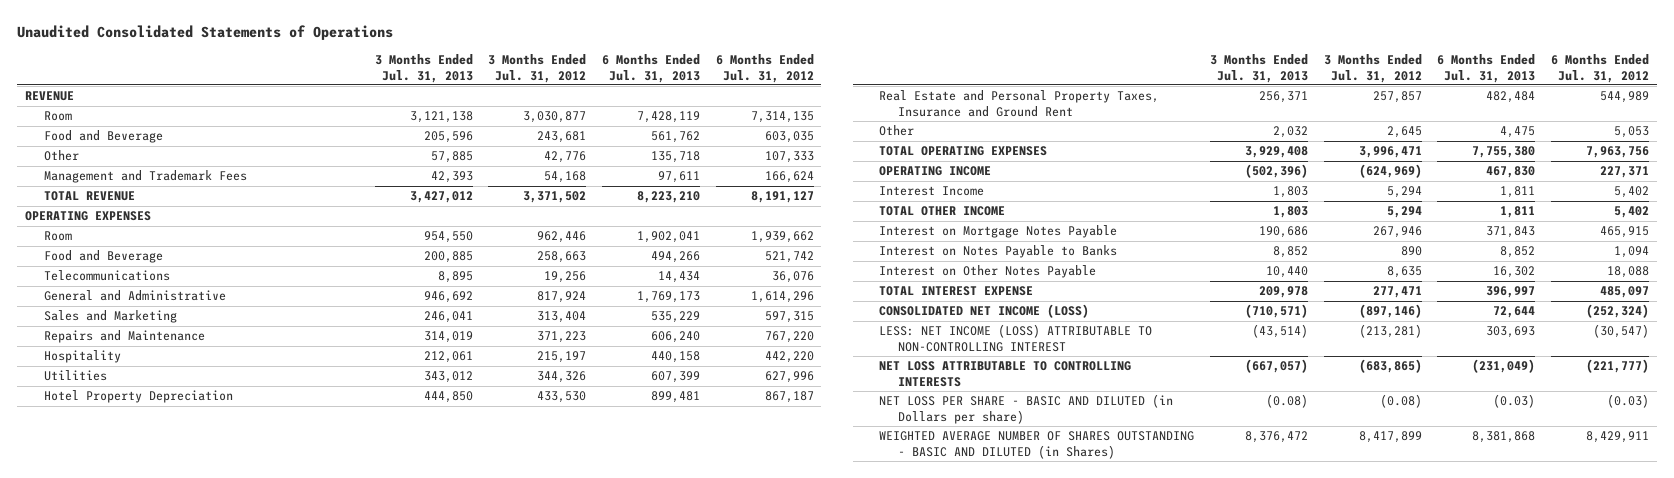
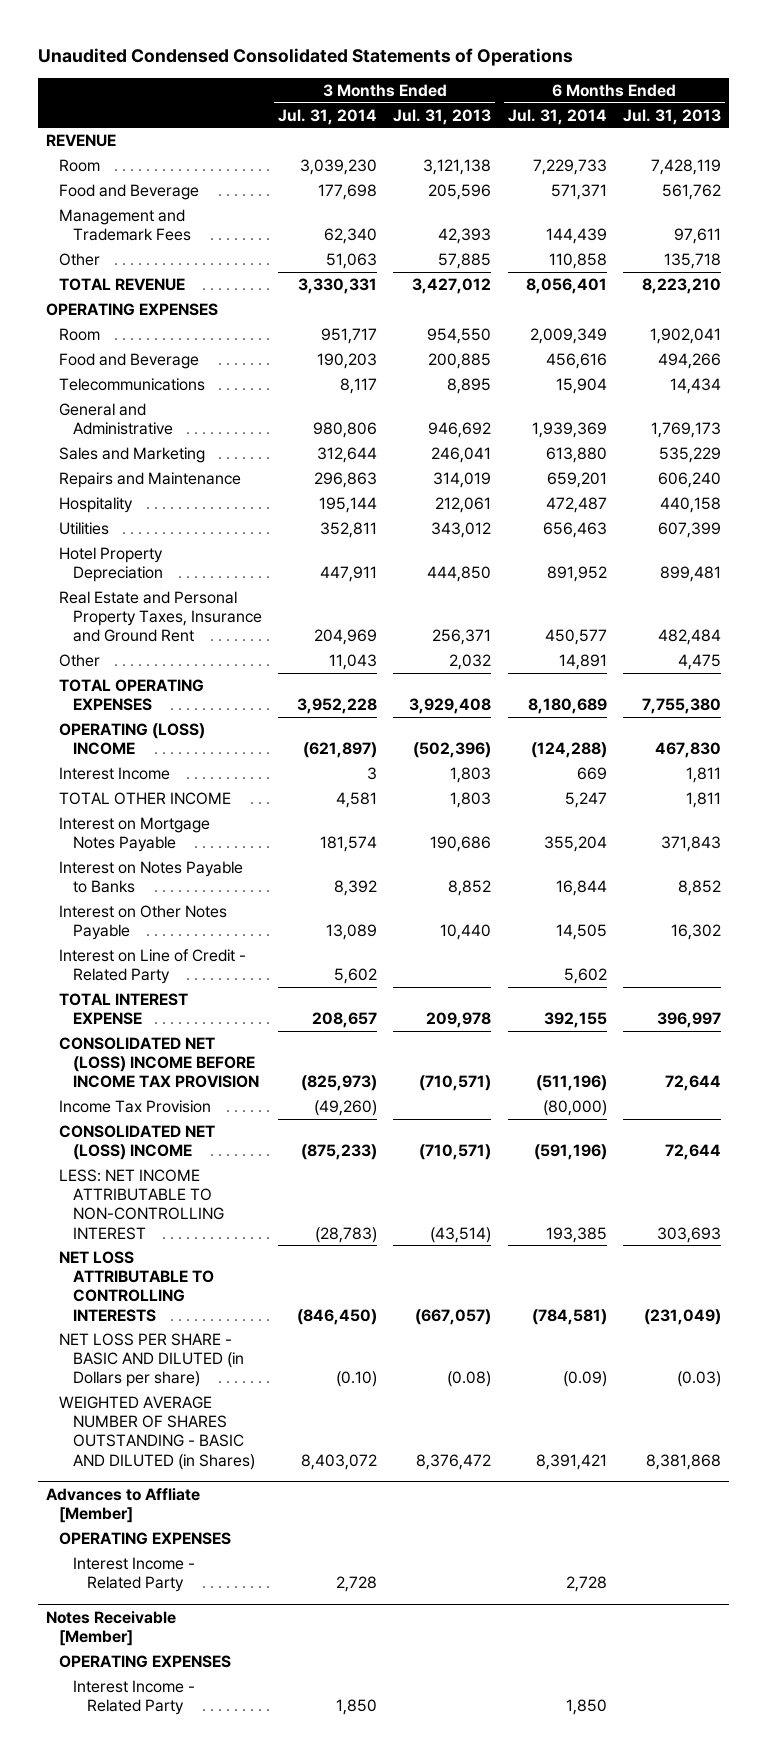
- Unaudited Consolidated Statements of Operations
+ Unaudited Condensed Consolidated Statements of Operations
- | 3 Months Ended Jul. 31, 2013 | 3 Months Ended Jul. 31, 2012 | 6 Months Ended Jul. 31, 2013 | 6 Months Ended Jul. 31, 2012
+ | 3 Months Ended Jul. 31, 2014 | 3 Months Ended Jul. 31, 2013 | 6 Months Ended Jul. 31, 2014 | 6 Months Ended Jul. 31, 2013
moved down: Other | 51,063 | 57,885 | 110,858 | 135,718
- OPERATING INCOME | (502,396) | (624,969) | 467,830 | 227,371
+ OPERATING (LOSS) INCOME | (621,897) | (502,396) | (124,288) | 467,830
+ Interest on Line of Credit - Related Party | 5,602 | | 5,602 |
- CONSOLIDATED NET INCOME (LOSS) | (710,571) | (897,146) | 72,644 | (252,324)
- LESS: NET INCOME (LOSS) ATTRIBUTABLE TO NON-CONTROLLING INTEREST | (43,514) | (213,281) | 303,693 | (30,547)
+ CONSOLIDATED NET (LOSS) INCOME BEFORE INCOME TAX PROVISION | (825,973) | (710,571) | (511,196) | 72,644
+ Income Tax Provision | (49,260) | | (80,000) |
+ CONSOLIDATED NET (LOSS) INCOME | (875,233) | (710,571) | (591,196) | 72,644
+ LESS: NET INCOME ATTRIBUTABLE TO NON-CONTROLLING INTEREST | (28,783) | (43,514) | 193,385 | 303,693
+ Advances to Affliate [Member]
+ OPERATING EXPENSES
+ Interest Income - Related Party | 2,728 | | 2,728 |
+ Notes Receivable [Member]
+ OPERATING EXPENSES
+ Interest Income - Related Party | 1,850 | | 1,850 |

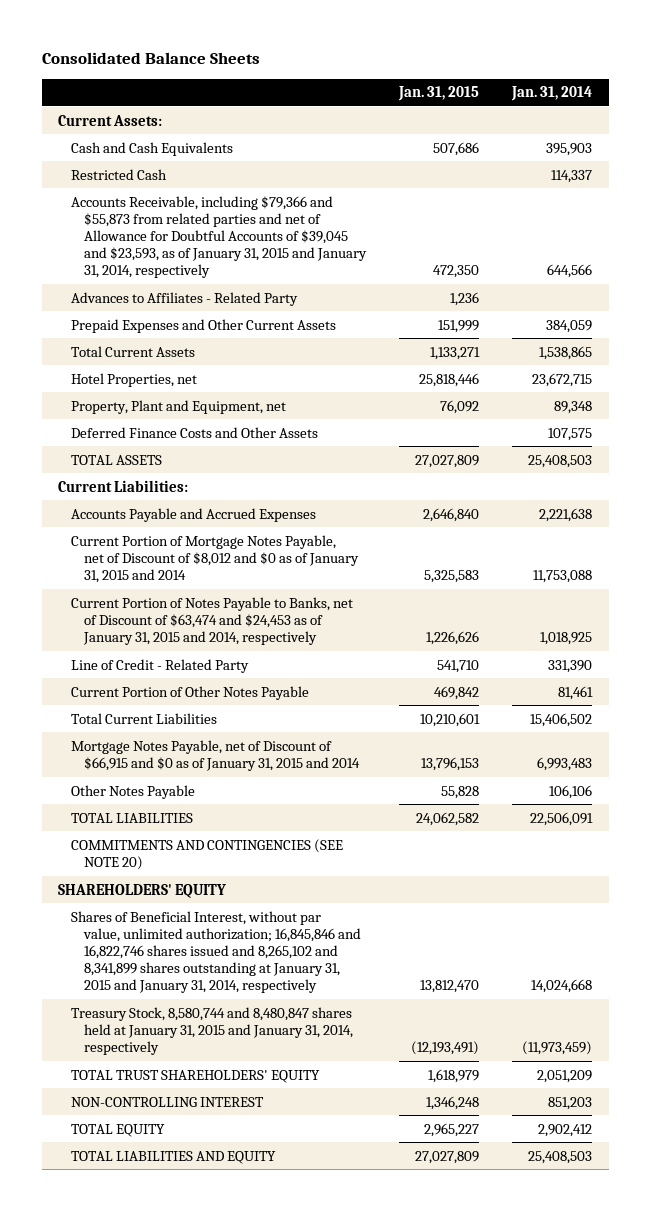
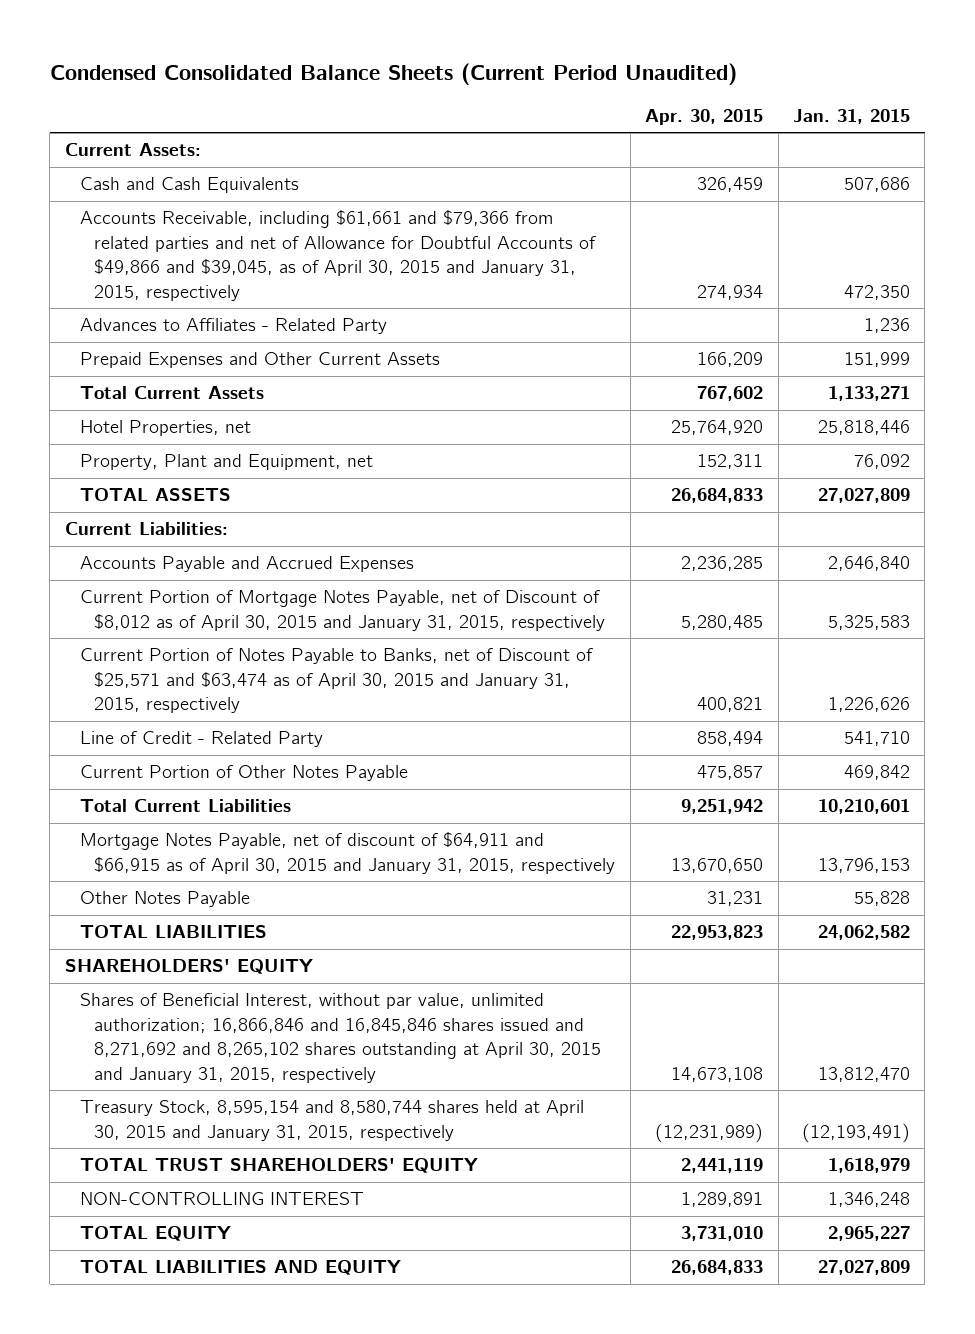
- Consolidated Balance Sheets
+ Condensed Consolidated Balance Sheets (Current Period Unaudited)
- | Jan. 31, 2015 | Jan. 31, 2014
+ | Apr. 30, 2015 | Jan. 31, 2015
- Restricted Cash | | 114,337
- Accounts Receivable, including $79,366 and $55,873 from related parties and net of Allowance for Doubtful Accounts of $39,045 and $23,593, as of January 31, 2015 and January 31, 2014, respectively | 472,350 | 644,566
+ Accounts Receivable, including $61,661 and $79,366 from related parties and net of Allowance for Doubtful Accounts of $49,866 and $39,045, as of April 30, 2015 and January 31, 2015, respectively | 274,934 | 472,350
- Deferred Finance Costs and Other Assets | | 107,575
- Current Portion of Mortgage Notes Payable, net of Discount of $8,012 and $0 as of January 31, 2015 and 2014 | 5,325,583 | 11,753,088
- Current Portion of Notes Payable to Banks, net of Discount of $63,474 and $24,453 as of January 31, 2015 and 2014, respectively | 1,226,626 | 1,018,925
+ Current Portion of Mortgage Notes Payable, net of Discount of $8,012 as of April 30, 2015 and January 31, 2015, respectively | 5,280,485 | 5,325,583
+ Current Portion of Notes Payable to Banks, net of Discount of $25,571 and $63,474 as of April 30, 2015 and January 31, 2015, respectively | 400,821 | 1,226,626
- Mortgage Notes Payable, net of Discount of $66,915 and $0 as of January 31, 2015 and 2014 | 13,796,153 | 6,993,483
+ Mortgage Notes Payable, net of discount of $64,911 and $66,915 as of April 30, 2015 and January 31, 2015, respectively | 13,670,650 | 13,796,153
- COMMITMENTS AND CONTINGENCIES (SEE NOTE 20)
- Shares of Beneficial Interest, without par value, unlimited authorization; 16,845,846 and 16,822,746 shares issued and 8,265,102 and 8,341,899 shares outstanding at January 31, 2015 and January 31, 2014, respectively | 13,812,470 | 14,024,668
- Treasury Stock, 8,580,744 and 8,480,847 shares held at January 31, 2015 and January 31, 2014, respectively | (12,193,491) | (11,973,459)
+ Shares of Beneficial Interest, without par value, unlimited authorization; 16,866,846 and 16,845,846 shares issued and 8,271,692 and 8,265,102 shares outstanding at April 30, 2015 and January 31, 2015, respectively | 14,673,108 | 13,812,470
+ Treasury Stock, 8,595,154 and 8,580,744 shares held at April 30, 2015 and January 31, 2015, respectively | (12,231,989) | (12,193,491)

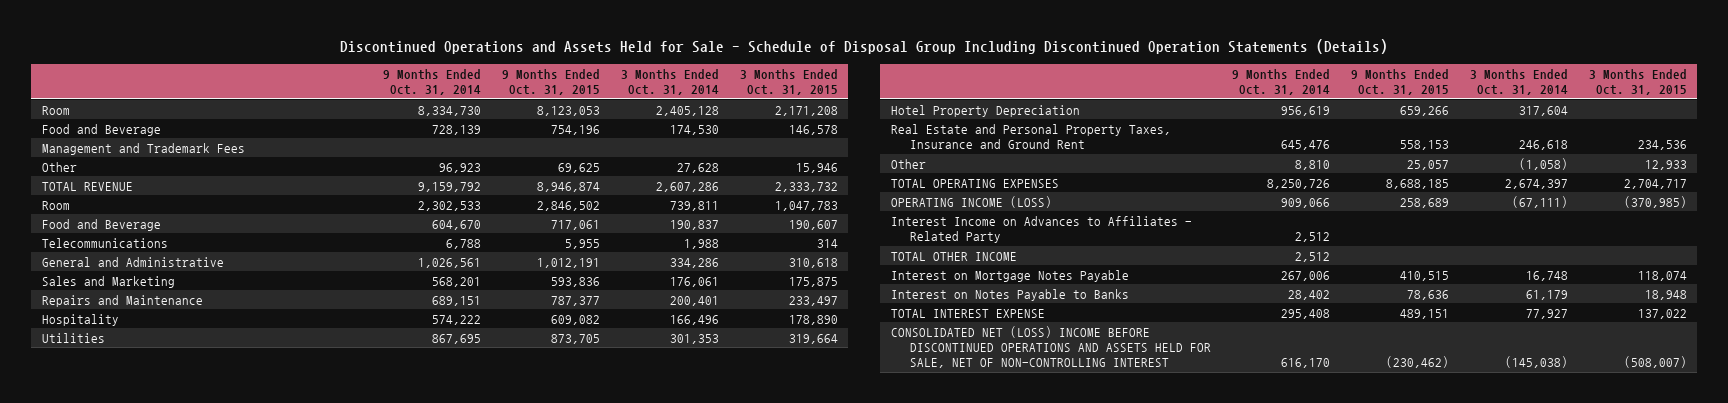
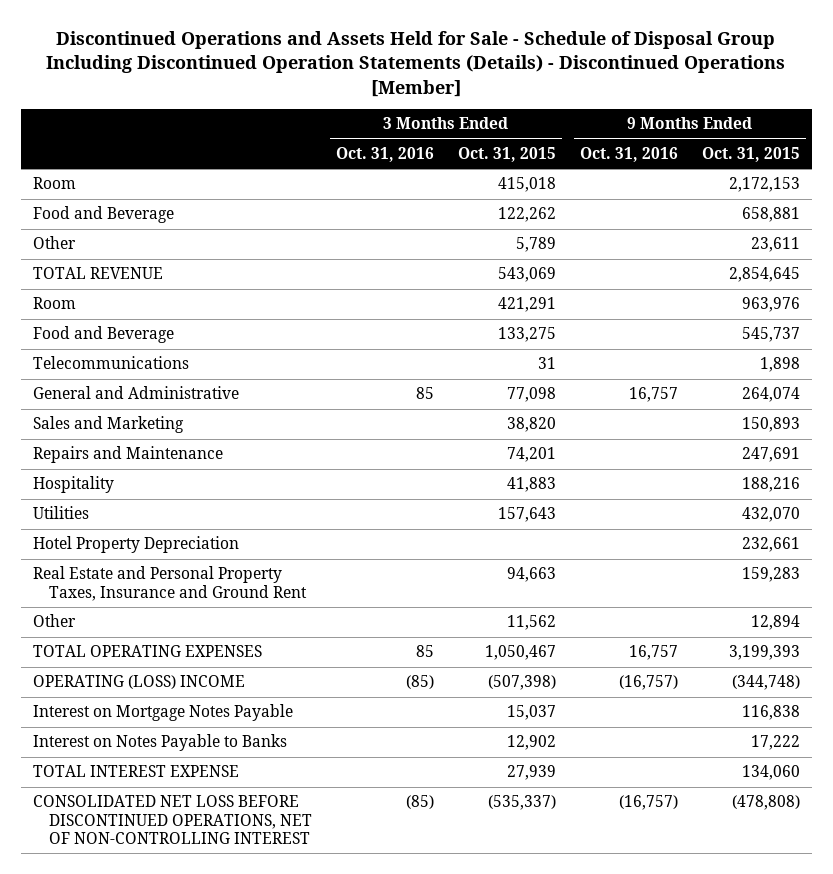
- Discontinued Operations and Assets Held for Sale - Schedule of Disposal Group Including Discontinued Operation Statements (Details)
+ Discontinued Operations and Assets Held for Sale - Schedule of Disposal Group Including Discontinued Operation Statements (Details) - Discontinued Operations [Member]
- | 9 Months Ended Oct. 31, 2014 | 9 Months Ended Oct. 31, 2015 | 3 Months Ended Oct. 31, 2014 | 3 Months Ended Oct. 31, 2015
+ | 3 Months Ended Oct. 31, 2016 | 3 Months Ended Oct. 31, 2015 | 9 Months Ended Oct. 31, 2016 | 9 Months Ended Oct. 31, 2015
- Room | 8,334,730 | 8,123,053 | 2,405,128 | 2,171,208
- Food and Beverage | 728,139 | 754,196 | 174,530 | 146,578
- Management and Trademark Fees
- Other | 96,923 | 69,625 | 27,628 | 15,946
- TOTAL REVENUE | 9,159,792 | 8,946,874 | 2,607,286 | 2,333,732
- Room | 2,302,533 | 2,846,502 | 739,811 | 1,047,783
- Food and Beverage | 604,670 | 717,061 | 190,837 | 190,607
- Telecommunications | 6,788 | 5,955 | 1,988 | 314
- General and Administrative | 1,026,561 | 1,012,191 | 334,286 | 310,618
- Sales and Marketing | 568,201 | 593,836 | 176,061 | 175,875
- Repairs and Maintenance | 689,151 | 787,377 | 200,401 | 233,497
- Hospitality | 574,222 | 609,082 | 166,496 | 178,890
- Utilities | 867,695 | 873,705 | 301,353 | 319,664
- Hotel Property Depreciation | 956,619 | 659,266 | 317,604 |
- Real Estate and Personal Property Taxes, Insurance and Ground Rent | 645,476 | 558,153 | 246,618 | 234,536
- Other | 8,810 | 25,057 | (1,058) | 12,933
- TOTAL OPERATING EXPENSES | 8,250,726 | 8,688,185 | 2,674,397 | 2,704,717
- OPERATING INCOME (LOSS) | 909,066 | 258,689 | (67,111) | (370,985)
- Interest Income on Advances to Affiliates - Related Party | 2,512 | | |
- TOTAL OTHER INCOME | 2,512 | | |
- Interest on Mortgage Notes Payable | 267,006 | 410,515 | 16,748 | 118,074
- Interest on Notes Payable to Banks | 28,402 | 78,636 | 61,179 | 18,948
- TOTAL INTEREST EXPENSE | 295,408 | 489,151 | 77,927 | 137,022
- CONSOLIDATED NET (LOSS) INCOME BEFORE DISCONTINUED OPERATIONS AND ASSETS HELD FOR SALE, NET OF NON-CONTROLLING INTEREST | 616,170 | (230,462) | (145,038) | (508,007)
+ Room | | 415,018 | | 2,172,153
+ Food and Beverage | | 122,262 | | 658,881
+ Other | | 5,789 | | 23,611
+ TOTAL REVENUE | | 543,069 | | 2,854,645
+ Room | | 421,291 | | 963,976
+ Food and Beverage | | 133,275 | | 545,737
+ Telecommunications | | 31 | | 1,898
+ General and Administrative | 85 | 77,098 | 16,757 | 264,074
+ Sales and Marketing | | 38,820 | | 150,893
+ Repairs and Maintenance | | 74,201 | | 247,691
+ Hospitality | | 41,883 | | 188,216
+ Utilities | | 157,643 | | 432,070
+ Hotel Property Depreciation | | | | 232,661
+ Real Estate and Personal Property Taxes, Insurance and Ground Rent | | 94,663 | | 159,283
+ Other | | 11,562 | | 12,894
+ TOTAL OPERATING EXPENSES | 85 | 1,050,467 | 16,757 | 3,199,393
+ OPERATING (LOSS) INCOME | (85) | (507,398) | (16,757) | (344,748)
+ Interest on Mortgage Notes Payable | | 15,037 | | 116,838
+ Interest on Notes Payable to Banks | | 12,902 | | 17,222
+ TOTAL INTEREST EXPENSE | | 27,939 | | 134,060
+ CONSOLIDATED NET LOSS BEFORE DISCONTINUED OPERATIONS, NET OF NON-CONTROLLING INTEREST | (85) | (535,337) | (16,757) | (478,808)

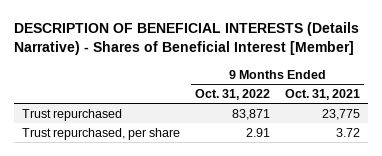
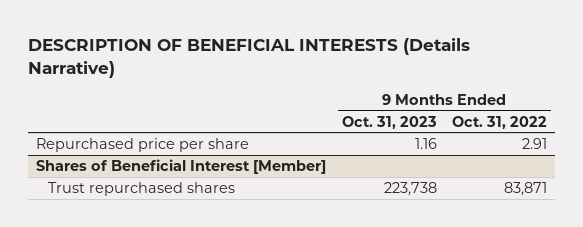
- DESCRIPTION OF BENEFICIAL INTERESTS (Details Narrative) - Shares of Beneficial Interest [Member]
+ DESCRIPTION OF BENEFICIAL INTERESTS (Details Narrative)
- | 9 Months Ended Oct. 31, 2022 | 9 Months Ended Oct. 31, 2021
+ | 9 Months Ended Oct. 31, 2023 | 9 Months Ended Oct. 31, 2022
- Trust repurchased | 83,871 | 23,775
- Trust repurchased, per share | 2.91 | 3.72
+ Repurchased price per share | 1.16 | 2.91
+ Shares of Beneficial Interest [Member]
+ Trust repurchased shares | 223,738 | 83,871

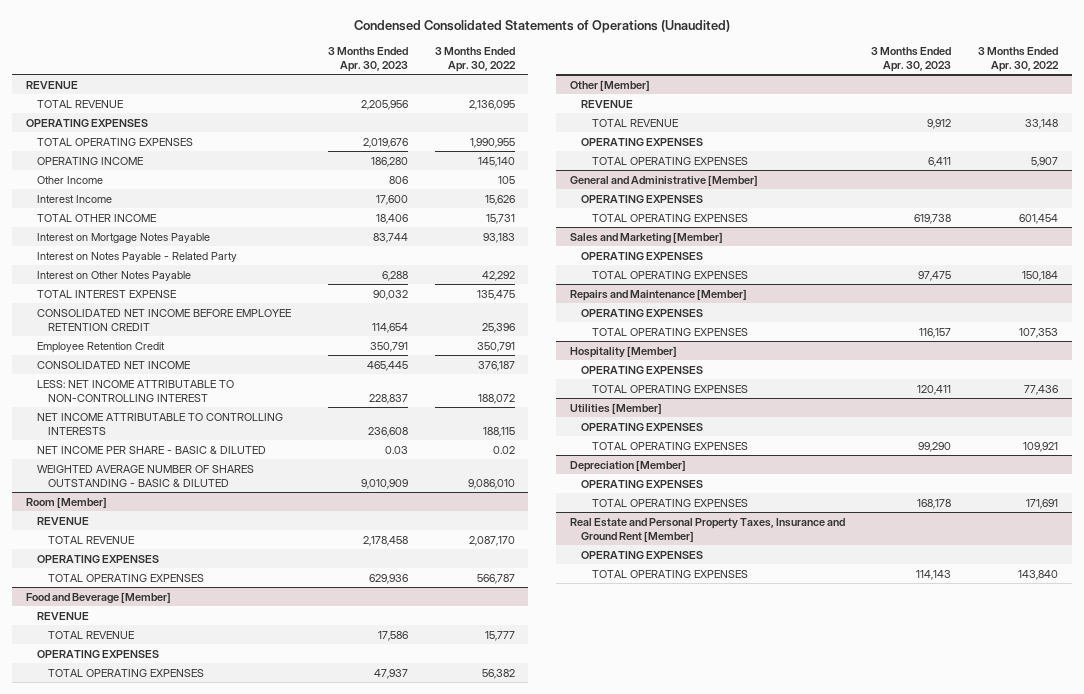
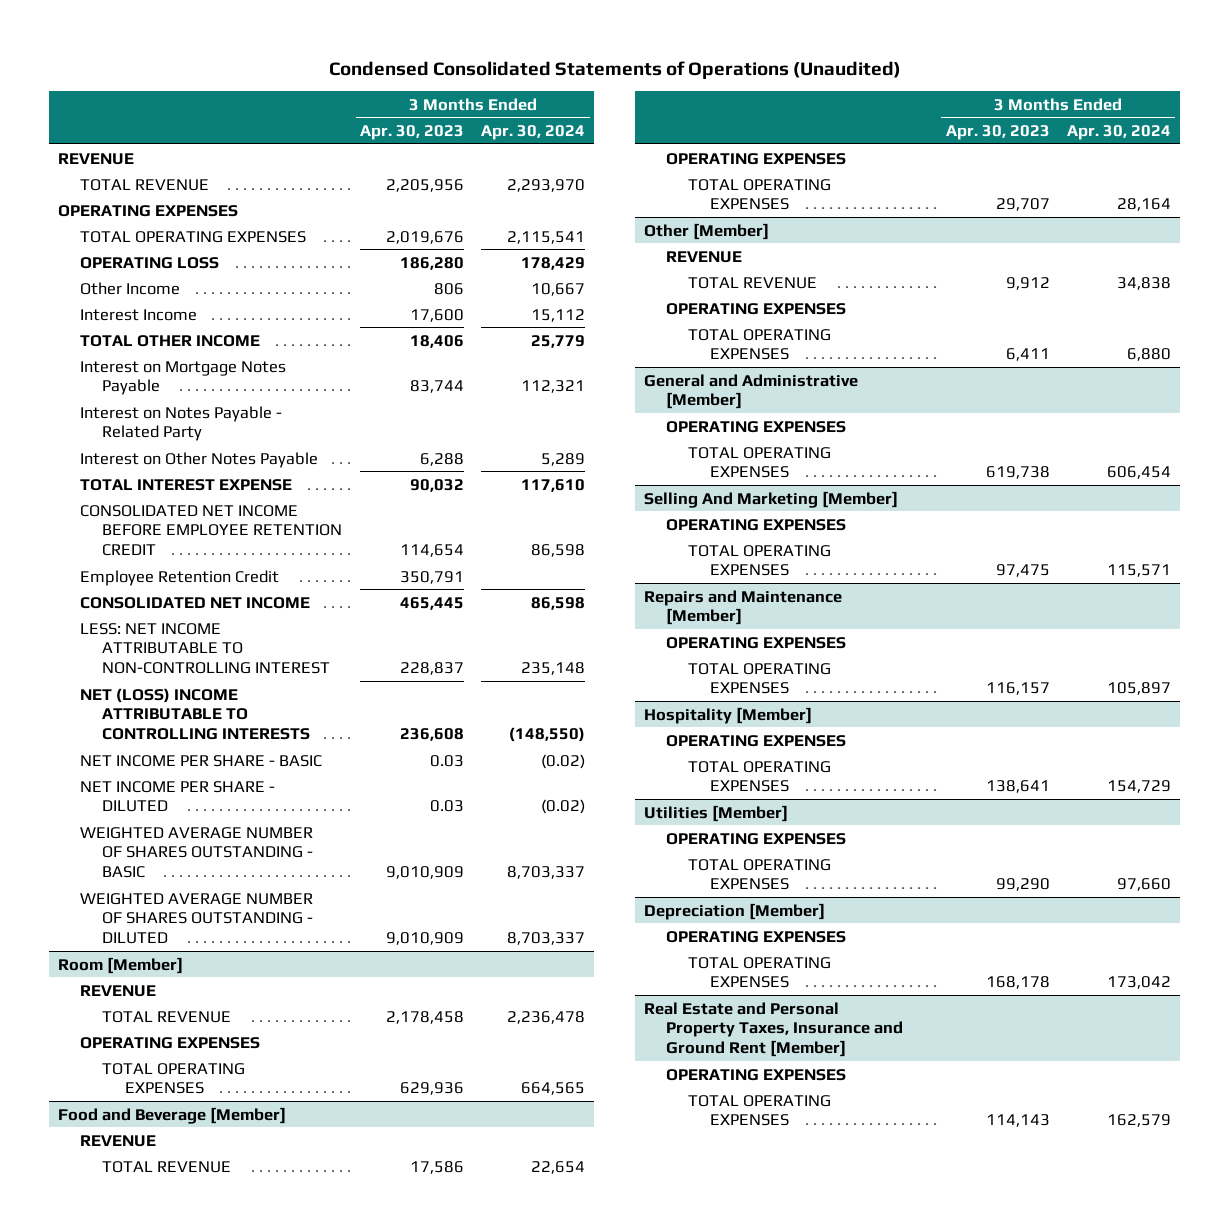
- | 3 Months Ended Apr. 30, 2023 | 3 Months Ended Apr. 30, 2022
+ | 3 Months Ended Apr. 30, 2023 | 3 Months Ended Apr. 30, 2024
- OPERATING INCOME | 186,280 | 145,140
+ OPERATING LOSS | 186,280 | 178,429
- NET INCOME ATTRIBUTABLE TO CONTROLLING INTERESTS | 236,608 | 188,115
- NET INCOME PER SHARE - BASIC & DILUTED | 0.03 | 0.02
- WEIGHTED AVERAGE NUMBER OF SHARES OUTSTANDING - BASIC & DILUTED | 9,010,909 | 9,086,010
+ NET (LOSS) INCOME ATTRIBUTABLE TO CONTROLLING INTERESTS | 236,608 | (148,550)
+ NET INCOME PER SHARE - BASIC | 0.03 | (0.02)
+ NET INCOME PER SHARE - DILUTED | 0.03 | (0.02)
+ WEIGHTED AVERAGE NUMBER OF SHARES OUTSTANDING - BASIC | 9,010,909 | 8,703,337
+ WEIGHTED AVERAGE NUMBER OF SHARES OUTSTANDING - DILUTED | 9,010,909 | 8,703,337
@ Food and Beverage [Member]
- TOTAL OPERATING EXPENSES | 47,937 | 56,382
+ TOTAL OPERATING EXPENSES | 29,707 | 28,164
- Sales and Marketing [Member]
+ Selling And Marketing [Member]
@ Hospitality [Member]
- TOTAL OPERATING EXPENSES | 120,411 | 77,436
+ TOTAL OPERATING EXPENSES | 138,641 | 154,729

